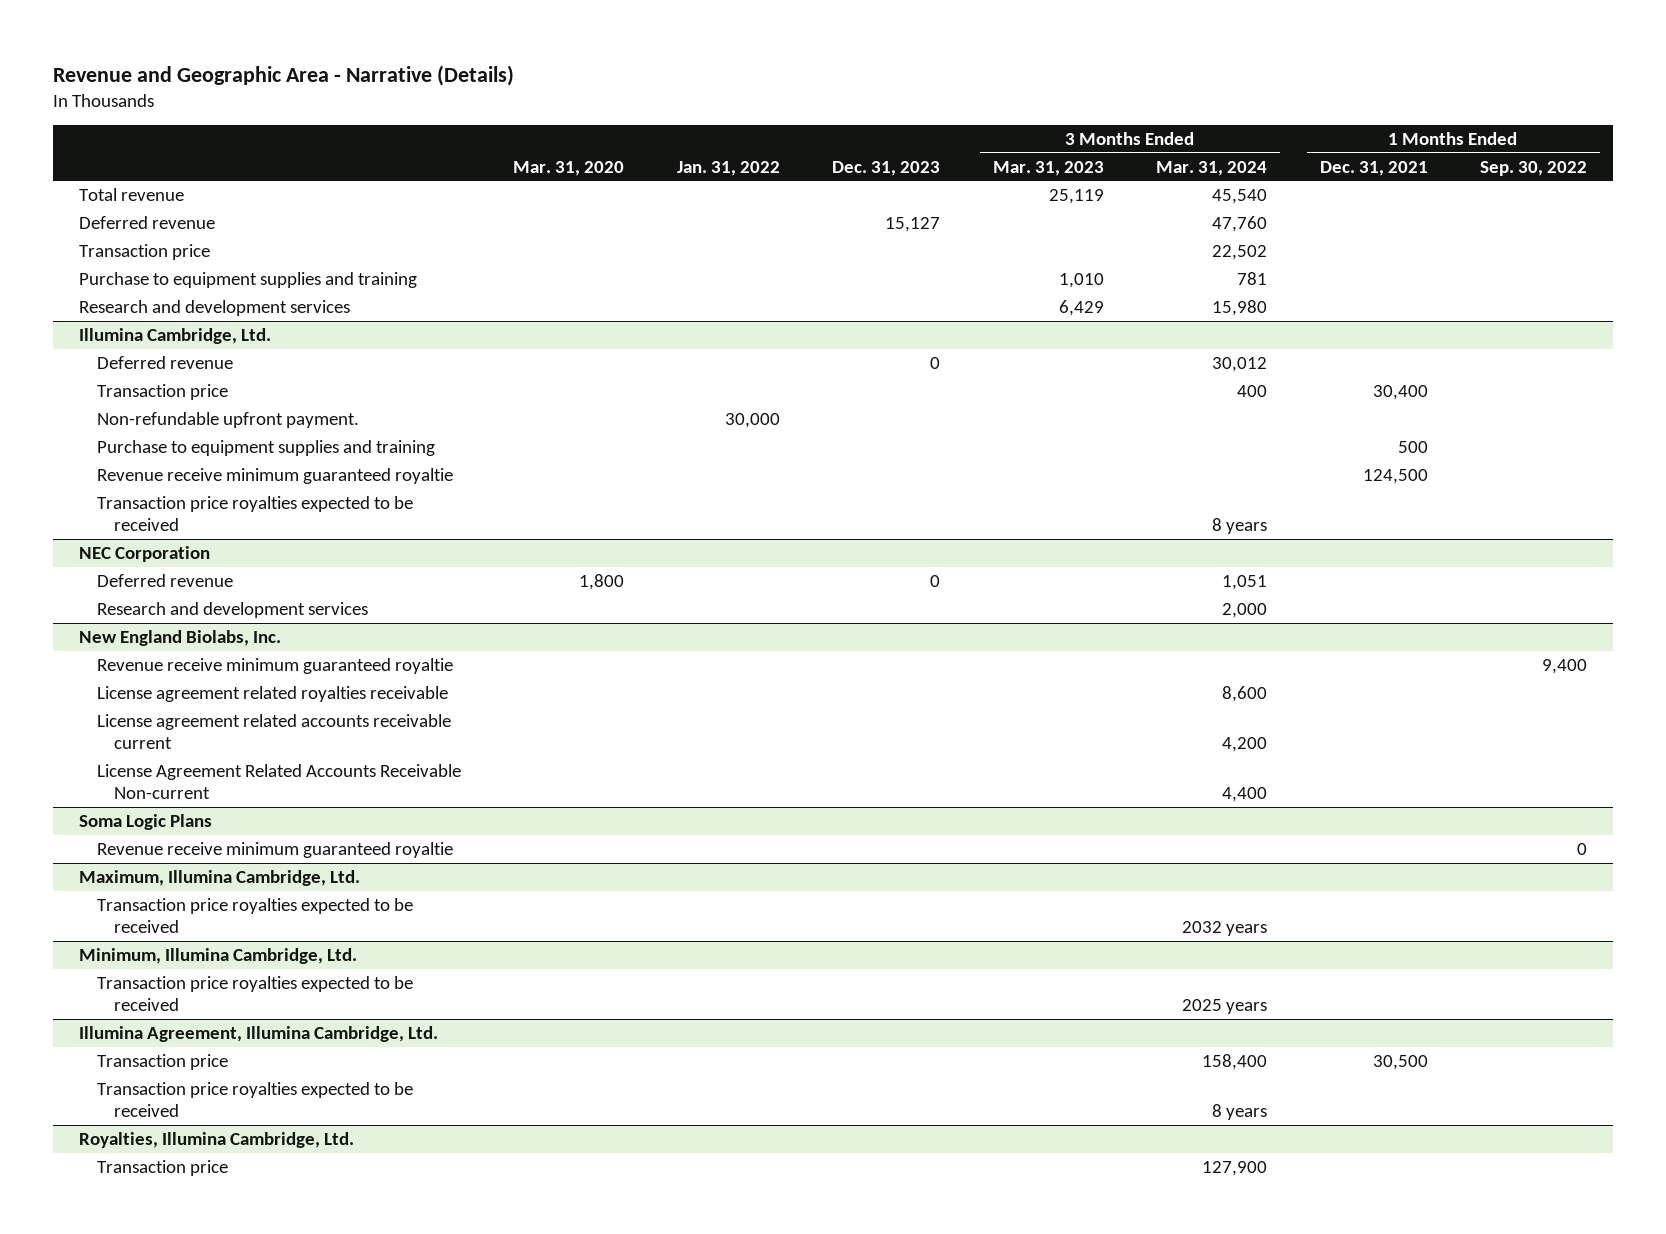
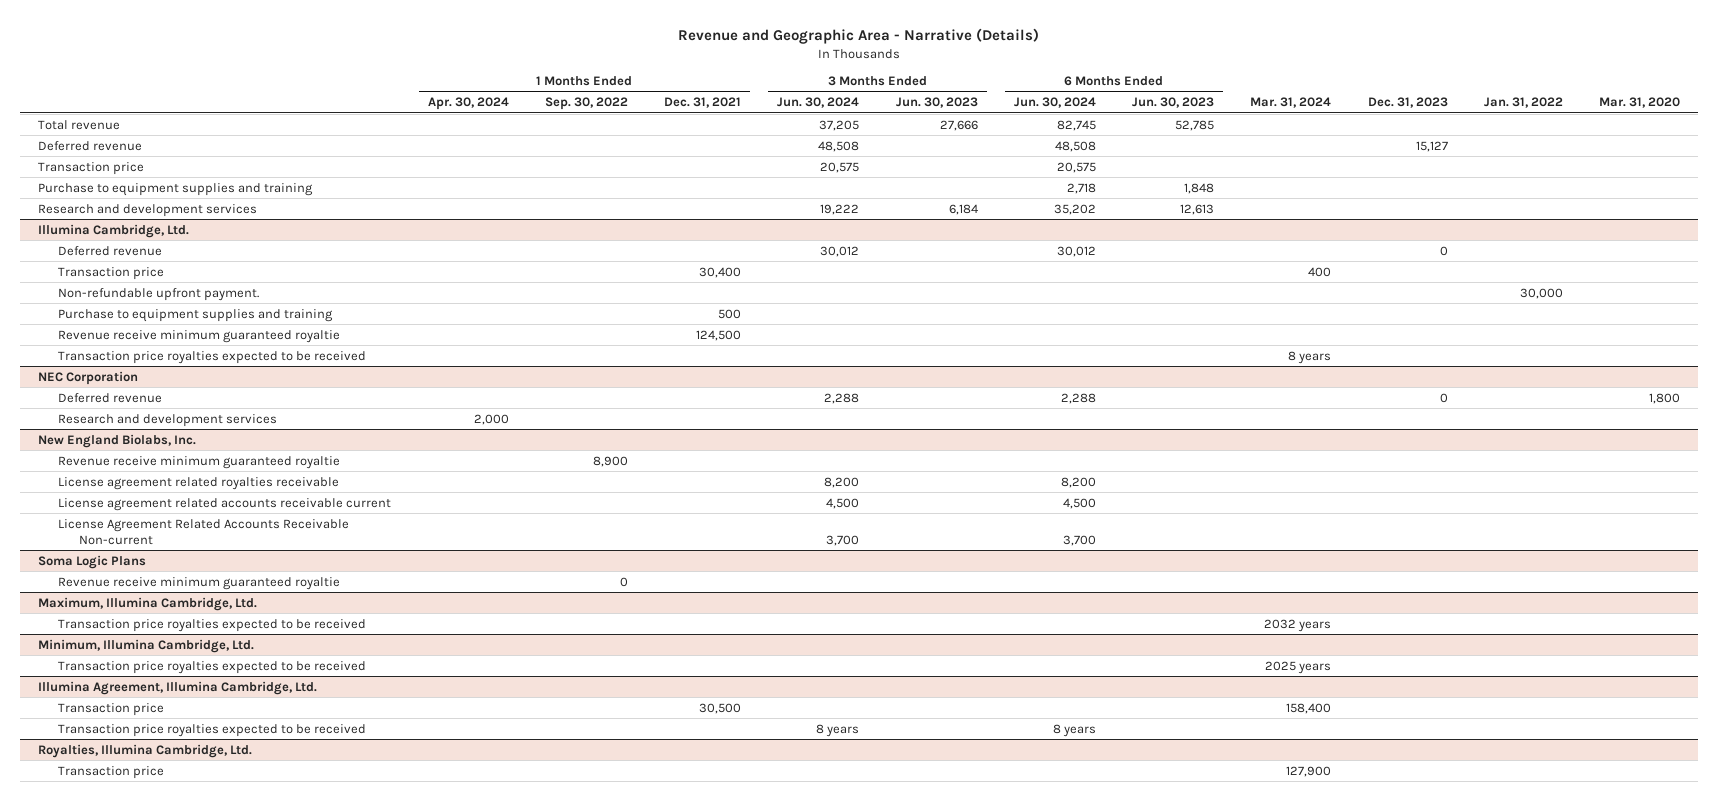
- | Mar. 31, 2020 | Jan. 31, 2022 | Dec. 31, 2023 | 3 Months Ended Mar. 31, 2023 | 3 Months Ended Mar. 31, 2024 | 1 Months Ended Dec. 31, 2021 | 1 Months Ended Sep. 30, 2022
+ | 1 Months Ended Apr. 30, 2024 | 1 Months Ended Sep. 30, 2022 | 1 Months Ended Dec. 31, 2021 | 3 Months Ended Jun. 30, 2024 | 3 Months Ended Jun. 30, 2023 | 6 Months Ended Jun. 30, 2024 | 6 Months Ended Jun. 30, 2023 | Mar. 31, 2024 | Dec. 31, 2023 | Jan. 31, 2022 | Mar. 31, 2020
@ New England Biolabs, Inc.
- Revenue receive minimum guaranteed royaltie | | | | | | | 9,400
+ Revenue receive minimum guaranteed royaltie | | 8,900 | | | | | | | | |

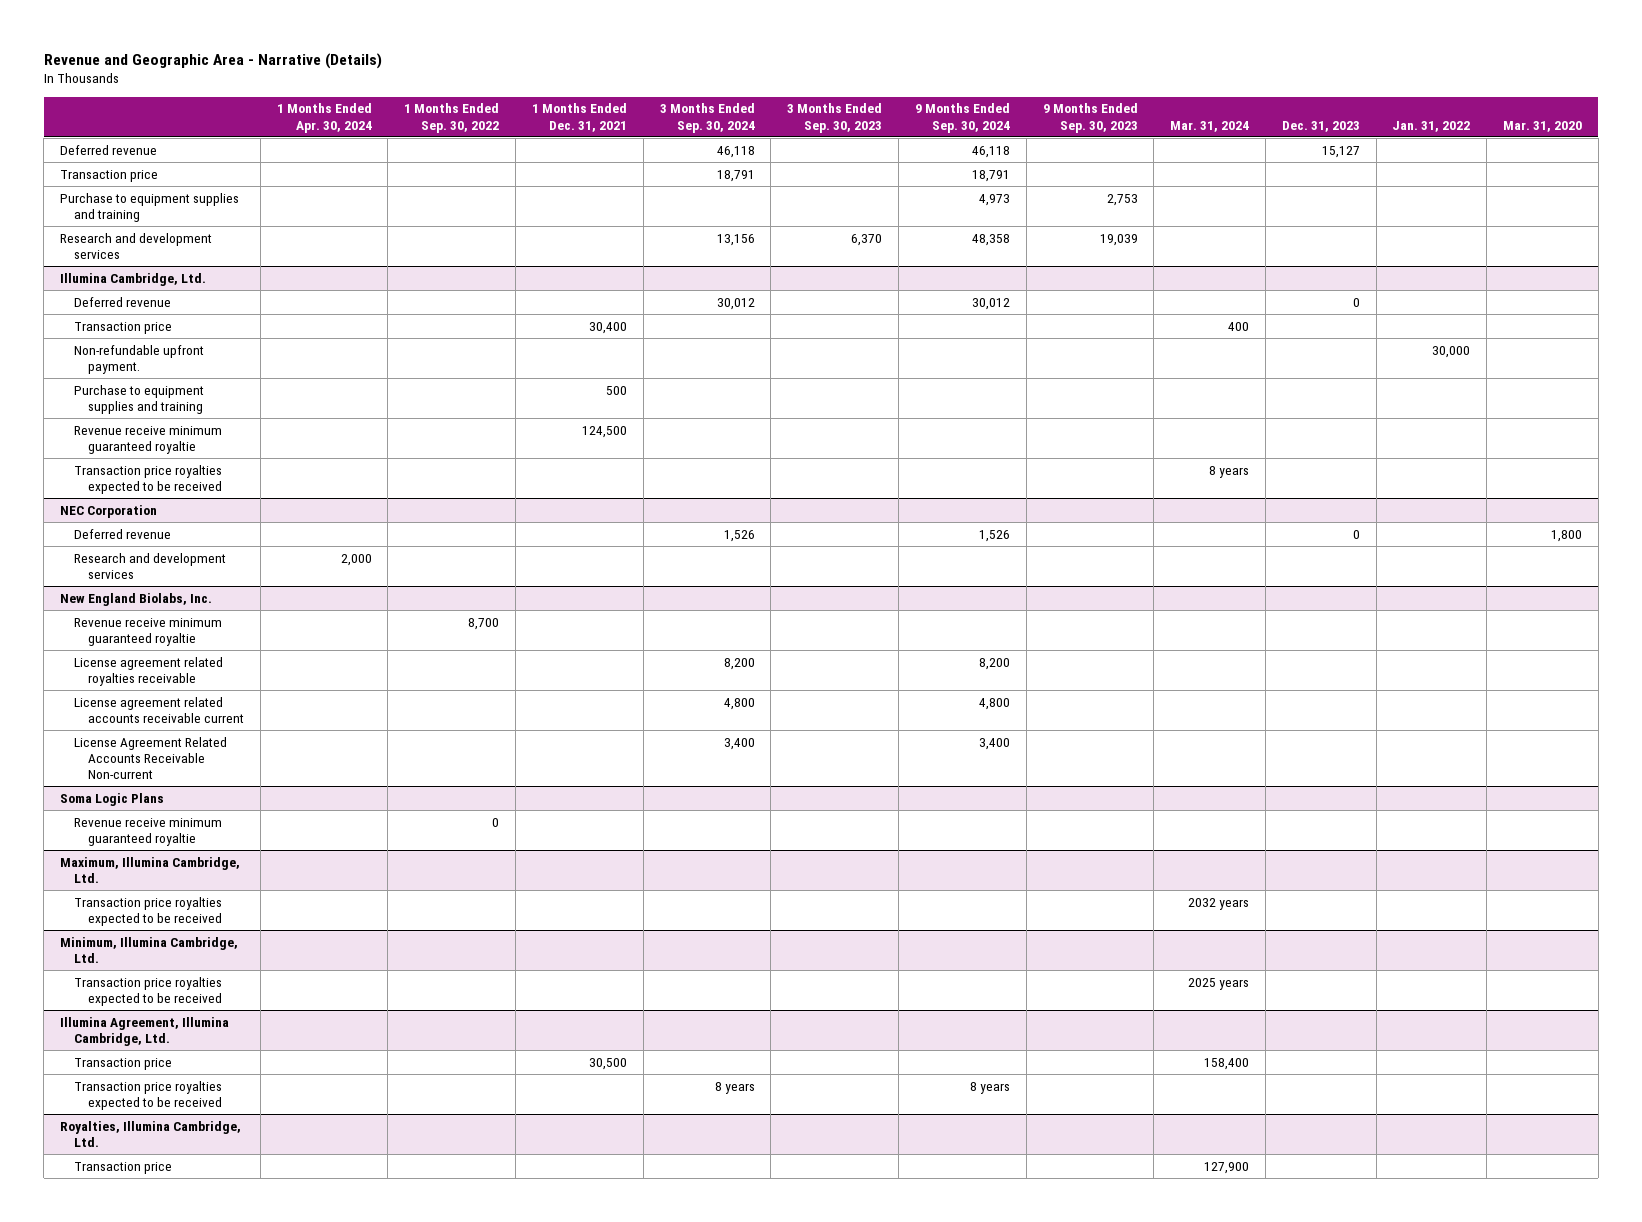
- | 1 Months Ended Apr. 30, 2024 | 1 Months Ended Sep. 30, 2022 | 1 Months Ended Dec. 31, 2021 | 3 Months Ended Jun. 30, 2024 | 3 Months Ended Jun. 30, 2023 | 6 Months Ended Jun. 30, 2024 | 6 Months Ended Jun. 30, 2023 | Mar. 31, 2024 | Dec. 31, 2023 | Jan. 31, 2022 | Mar. 31, 2020
+ | 1 Months Ended Apr. 30, 2024 | 1 Months Ended Sep. 30, 2022 | 1 Months Ended Dec. 31, 2021 | 3 Months Ended Sep. 30, 2024 | 3 Months Ended Sep. 30, 2023 | 9 Months Ended Sep. 30, 2024 | 9 Months Ended Sep. 30, 2023 | Mar. 31, 2024 | Dec. 31, 2023 | Jan. 31, 2022 | Mar. 31, 2020
- Total revenue | | | | 37,205 | 27,666 | 82,745 | 52,785 | | | |
@ New England Biolabs, Inc.
- Revenue receive minimum guaranteed royaltie | | 8,900 | | | | | | | | |
+ Revenue receive minimum guaranteed royaltie | | 8,700 | | | | | | | | |

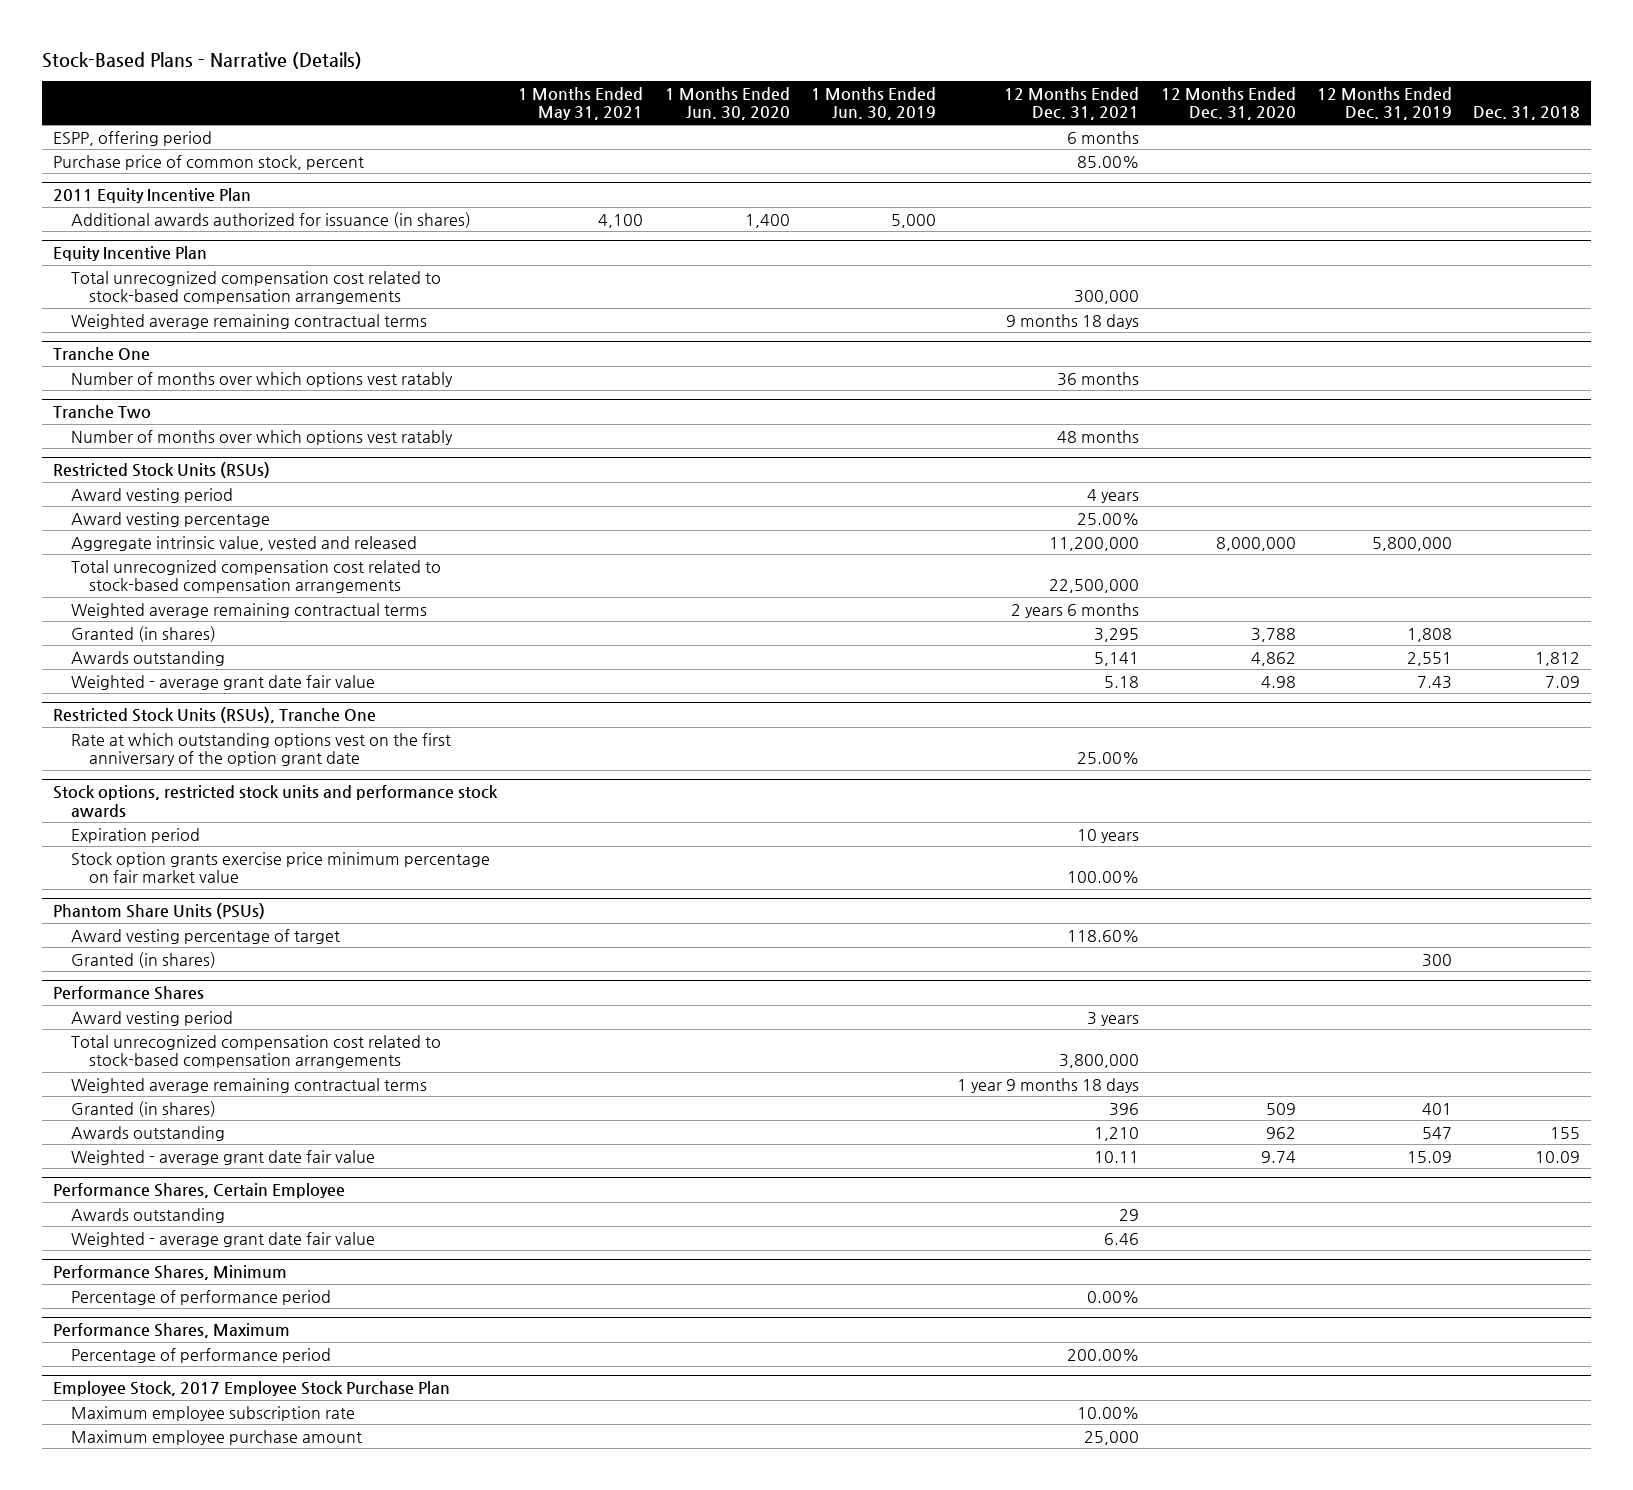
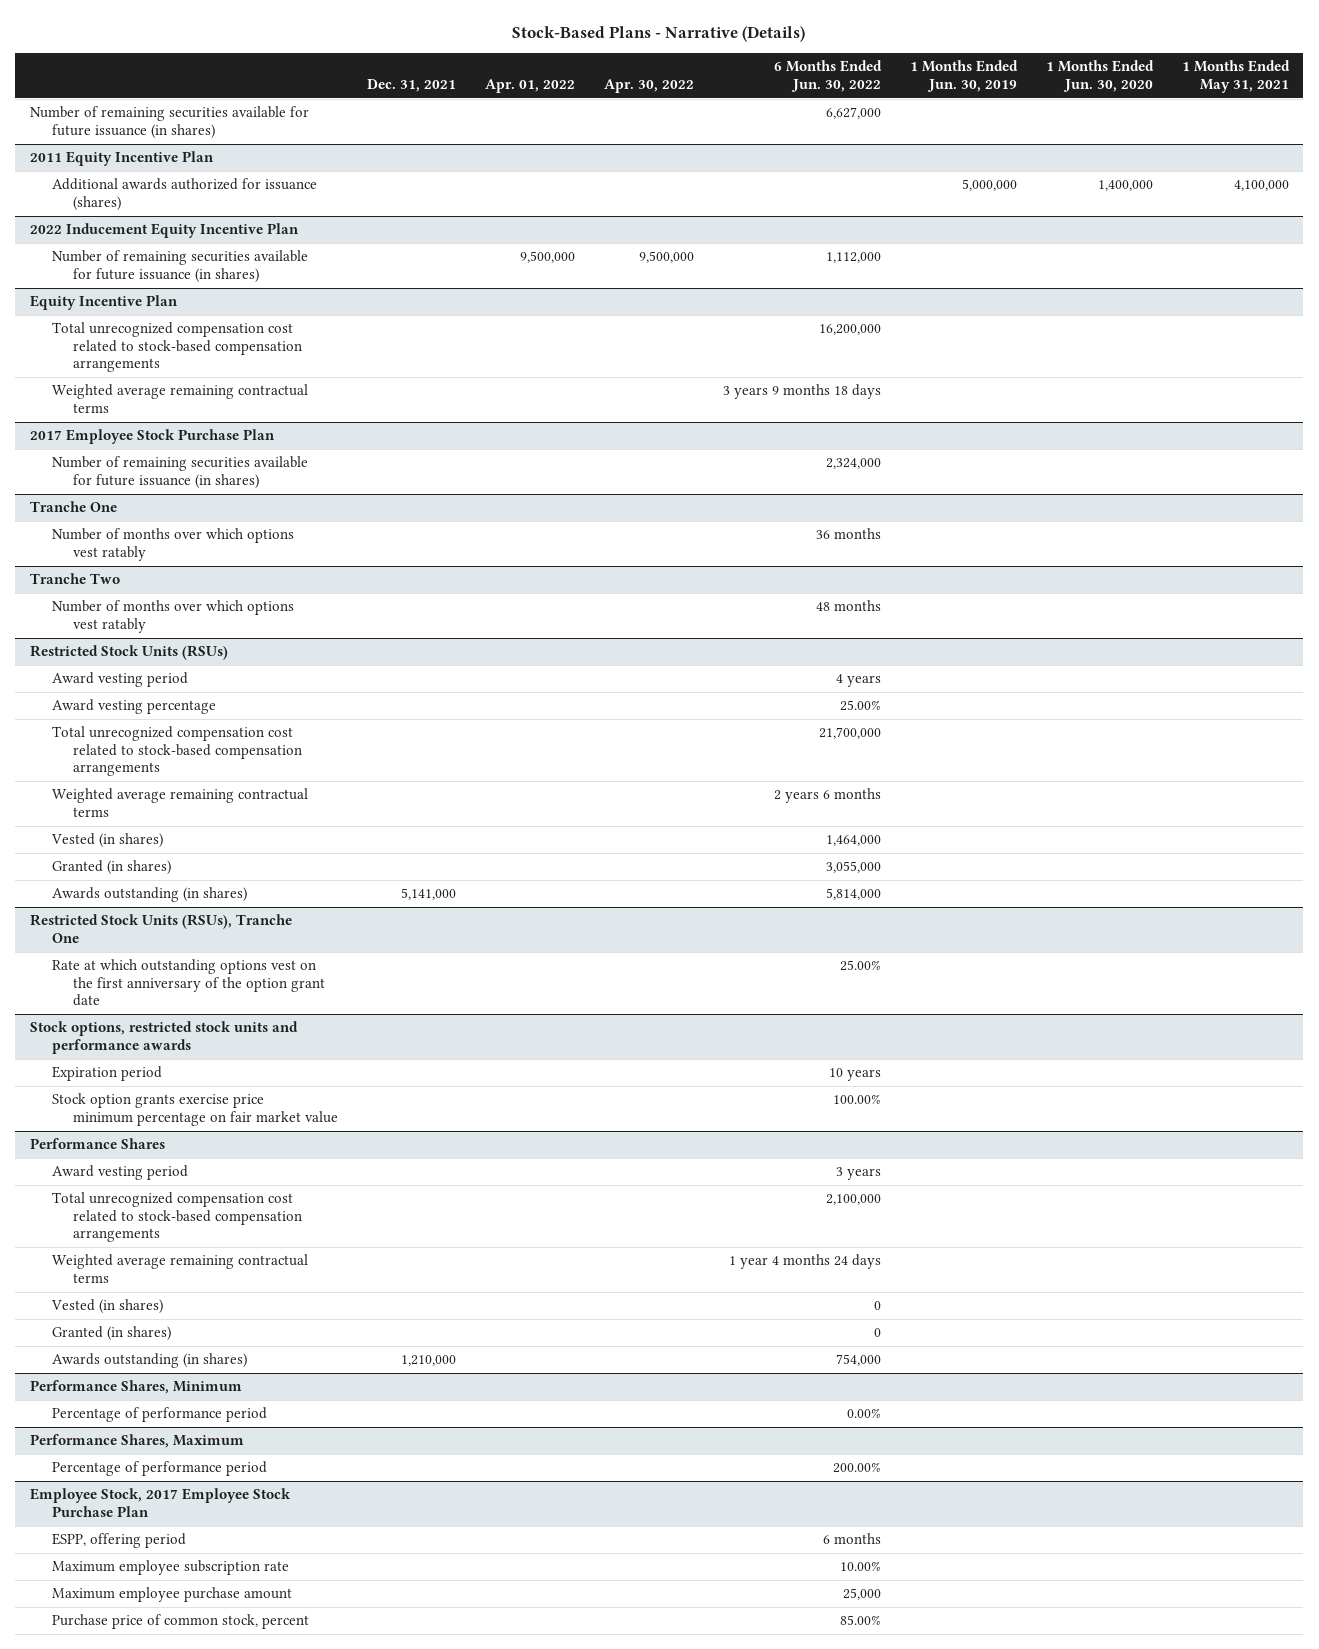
- | 1 Months Ended May 31, 2021 | 1 Months Ended Jun. 30, 2020 | 1 Months Ended Jun. 30, 2019 | 12 Months Ended Dec. 31, 2021 | 12 Months Ended Dec. 31, 2020 | 12 Months Ended Dec. 31, 2019 | Dec. 31, 2018
+ | Dec. 31, 2021 | Apr. 01, 2022 | Apr. 30, 2022 | 6 Months Ended Jun. 30, 2022 | 1 Months Ended Jun. 30, 2019 | 1 Months Ended Jun. 30, 2020 | 1 Months Ended May 31, 2021
- ESPP, offering period | | | | 6 months | | |
- Purchase price of common stock, percent | | | | 85.00% | | |
+ Number of remaining securities available for future issuance (in shares) | | | | 6,627,000 | | |
@ 2011 Equity Incentive Plan
- Additional awards authorized for issuance (in shares) | 4,100 | 1,400 | 5,000 | | | |
+ Additional awards authorized for issuance (shares) | | | | | 5,000,000 | 1,400,000 | 4,100,000
+ 2022 Inducement Equity Incentive Plan
+ Number of remaining securities available for future issuance (in shares) | | 9,500,000 | 9,500,000 | 1,112,000 | | |
+ 2017 Employee Stock Purchase Plan
+ Number of remaining securities available for future issuance (in shares) | | | | 2,324,000 | | |
@ Restricted Stock Units (RSUs)
- Aggregate intrinsic value, vested and released | | | | 11,200,000 | 8,000,000 | 5,800,000 |
+ Vested (in shares) | | | | 1,464,000 | | |
- Awards outstanding | | | | 5,141 | 4,862 | 2,551 | 1,812
- Weighted - average grant date fair value | | | | 5.18 | 4.98 | 7.43 | 7.09
+ Awards outstanding (in shares) | 5,141,000 | | | 5,814,000 | | |
- Stock options, restricted stock units and performance stock awards
+ Stock options, restricted stock units and performance awards
- Phantom Share Units (PSUs)
- Award vesting percentage of target | | | | 118.60% | | |
- Granted (in shares) | | | | | | 300 |
@ Performance Shares
+ Vested (in shares) | | | | 0 | | |
- Awards outstanding | | | | 1,210 | 962 | 547 | 155
- Weighted - average grant date fair value | | | | 10.11 | 9.74 | 15.09 | 10.09
- Performance Shares, Certain Employee
- Awards outstanding | | | | 29 | | |
- Weighted - average grant date fair value | | | | 6.46 | | |
@ Performance Shares
+ Awards outstanding (in shares) | 1,210,000 | | | 754,000 | | |
@ Employee Stock, 2017 Employee Stock Purchase Plan
+ ESPP, offering period | | | | 6 months | | |
+ Purchase price of common stock, percent | | | | 85.00% | | |

